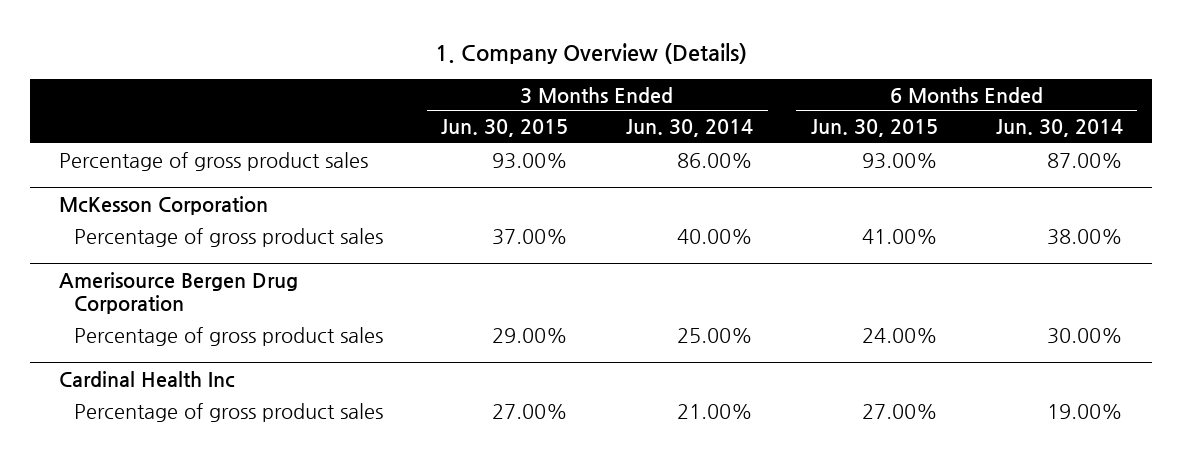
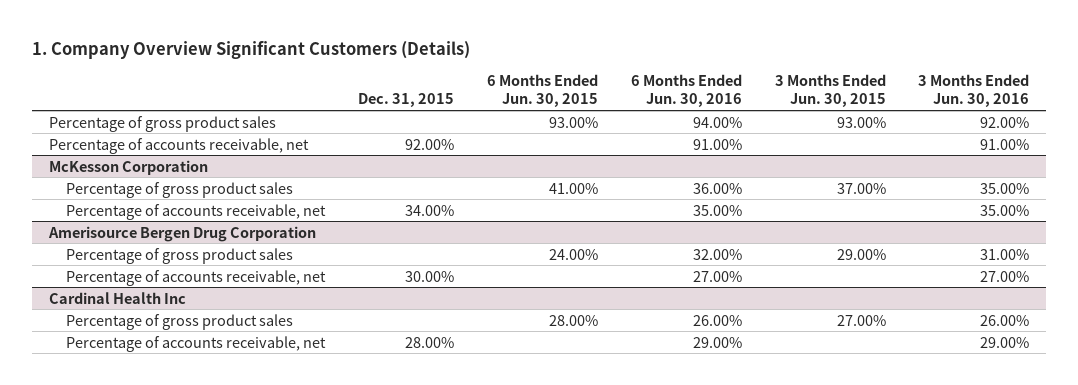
- 1. Company Overview (Details)
+ 1. Company Overview Significant Customers (Details)
- | 3 Months Ended Jun. 30, 2015 | 3 Months Ended Jun. 30, 2014 | 6 Months Ended Jun. 30, 2015 | 6 Months Ended Jun. 30, 2014
+ | Dec. 31, 2015 | 6 Months Ended Jun. 30, 2015 | 6 Months Ended Jun. 30, 2016 | 3 Months Ended Jun. 30, 2015 | 3 Months Ended Jun. 30, 2016
+ Percentage of accounts receivable, net | 92.00% | | 91.00% | | 91.00%
@ McKesson Corporation
+ Percentage of accounts receivable, net | 34.00% | | 35.00% | | 35.00%
@ Amerisource Bergen Drug Corporation
+ Percentage of accounts receivable, net | 30.00% | | 27.00% | | 27.00%
@ Cardinal Health Inc
- Percentage of gross product sales | 27.00% | 21.00% | 27.00% | 19.00%
+ Percentage of gross product sales | | 28.00% | 26.00% | 27.00% | 26.00%
+ Percentage of accounts receivable, net | 28.00% | | 29.00% | | 29.00%

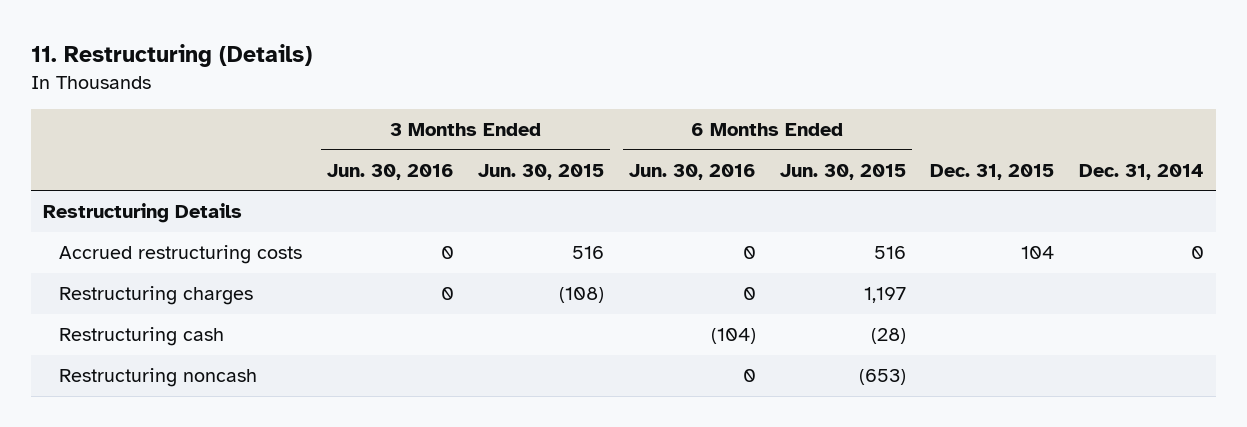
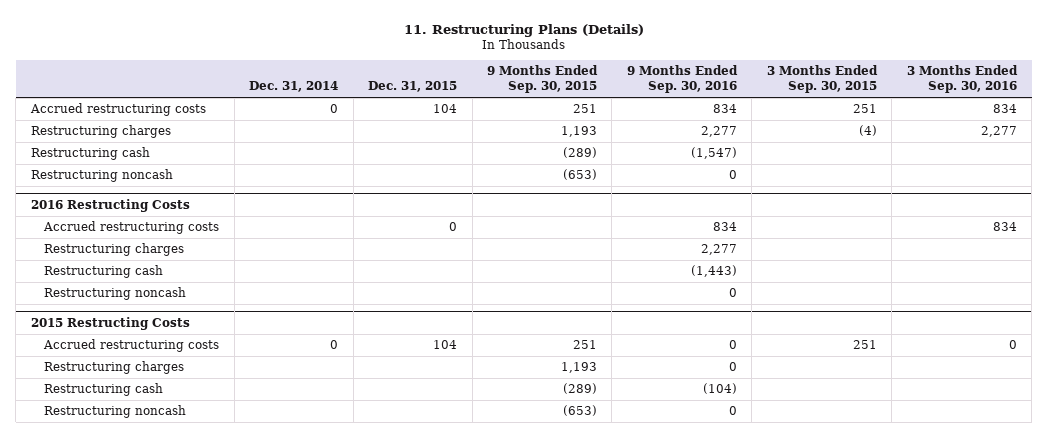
- 11. Restructuring (Details)
+ 11. Restructuring Plans (Details)
- | 3 Months Ended Jun. 30, 2016 | 3 Months Ended Jun. 30, 2015 | 6 Months Ended Jun. 30, 2016 | 6 Months Ended Jun. 30, 2015 | Dec. 31, 2015 | Dec. 31, 2014
+ | Dec. 31, 2014 | Dec. 31, 2015 | 9 Months Ended Sep. 30, 2015 | 9 Months Ended Sep. 30, 2016 | 3 Months Ended Sep. 30, 2015 | 3 Months Ended Sep. 30, 2016
- Restructuring Details
+ 2016 Restructing Costs
+ Accrued restructuring costs | | 0 | | 834 | | 834
+ Restructuring charges | | | | 2,277 | |
+ Restructuring cash | | | | (1,443) | |
+ Restructuring noncash | | | | 0 | |
+ 2015 Restructing Costs
+ Accrued restructuring costs | 0 | 104 | 251 | 0 | 251 | 0
+ Restructuring charges | | | 1,193 | 0 | |
+ Restructuring cash | | | (289) | (104) | |
+ Restructuring noncash | | | (653) | 0 | |

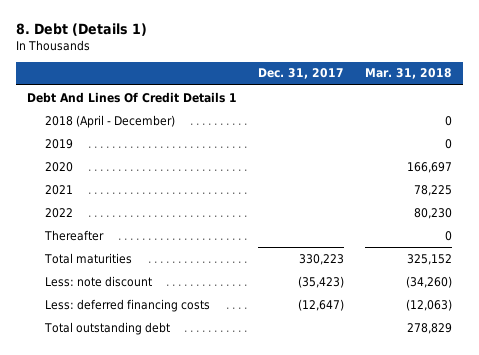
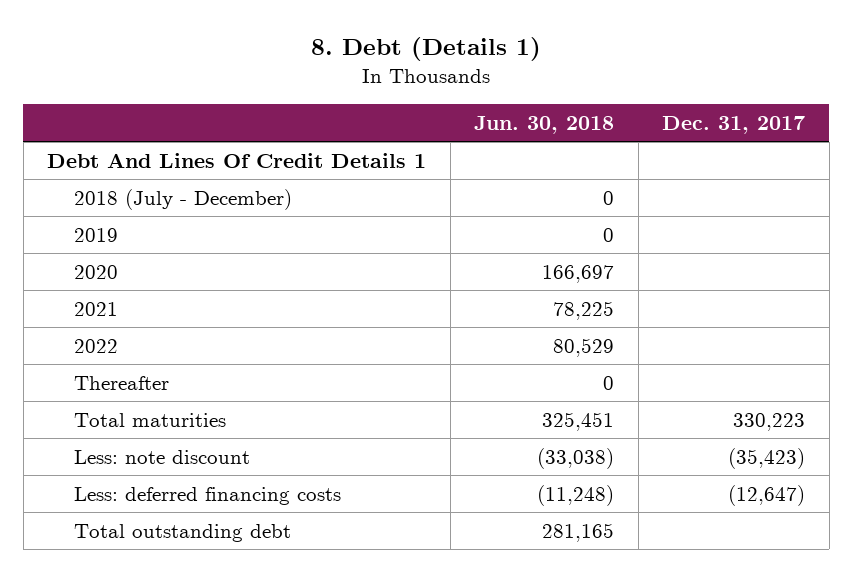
- | Dec. 31, 2017 | Mar. 31, 2018
+ | Jun. 30, 2018 | Dec. 31, 2017
- 2018 (April - December) | | 0
+ 2018 (July - December) | 0 |

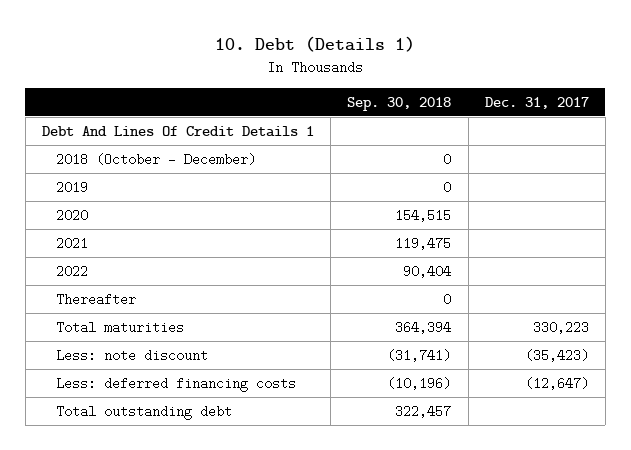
- 8. Debt (Details 1)
+ 10. Debt (Details 1)
- | Jun. 30, 2018 | Dec. 31, 2017
+ | Sep. 30, 2018 | Dec. 31, 2017
- 2018 (July - December) | 0 |
+ 2018 (October - December) | 0 |

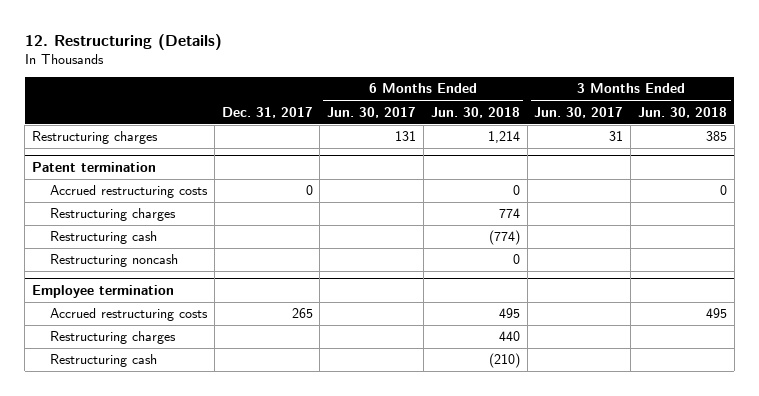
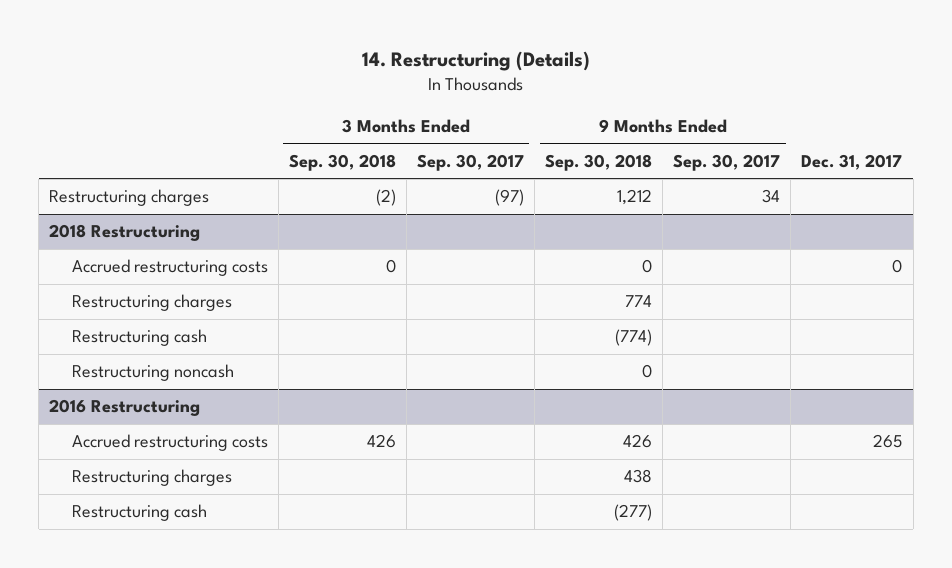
- 12. Restructuring (Details)
+ 14. Restructuring (Details)
- | Dec. 31, 2017 | 6 Months Ended Jun. 30, 2017 | 6 Months Ended Jun. 30, 2018 | 3 Months Ended Jun. 30, 2017 | 3 Months Ended Jun. 30, 2018
+ | 3 Months Ended Sep. 30, 2018 | 3 Months Ended Sep. 30, 2017 | 9 Months Ended Sep. 30, 2018 | 9 Months Ended Sep. 30, 2017 | Dec. 31, 2017
- Patent termination
+ 2018 Restructuring
- Employee termination
+ 2016 Restructuring

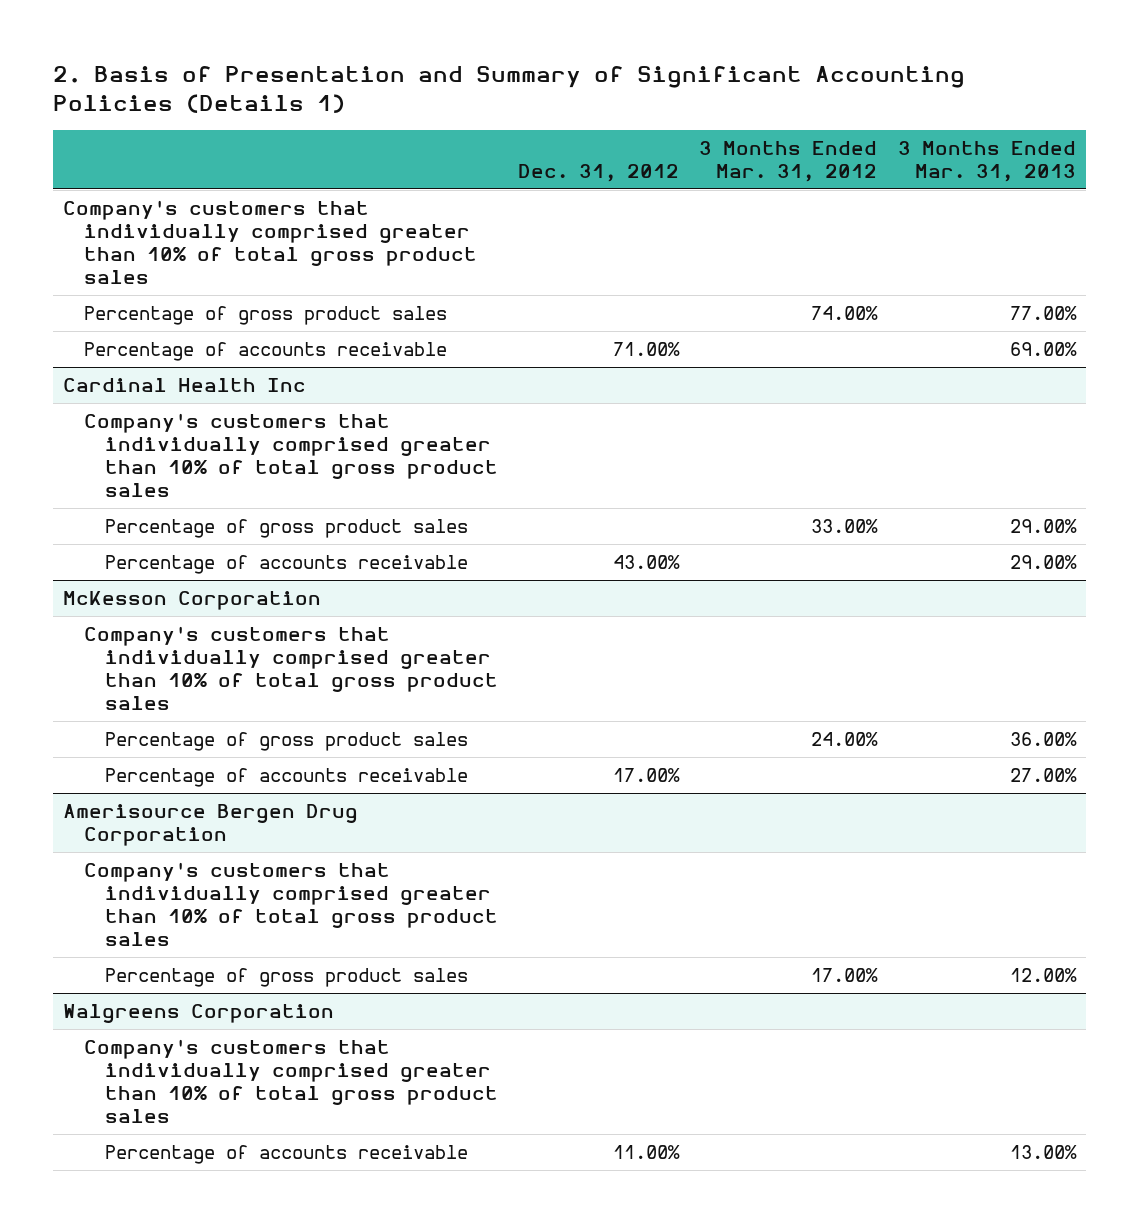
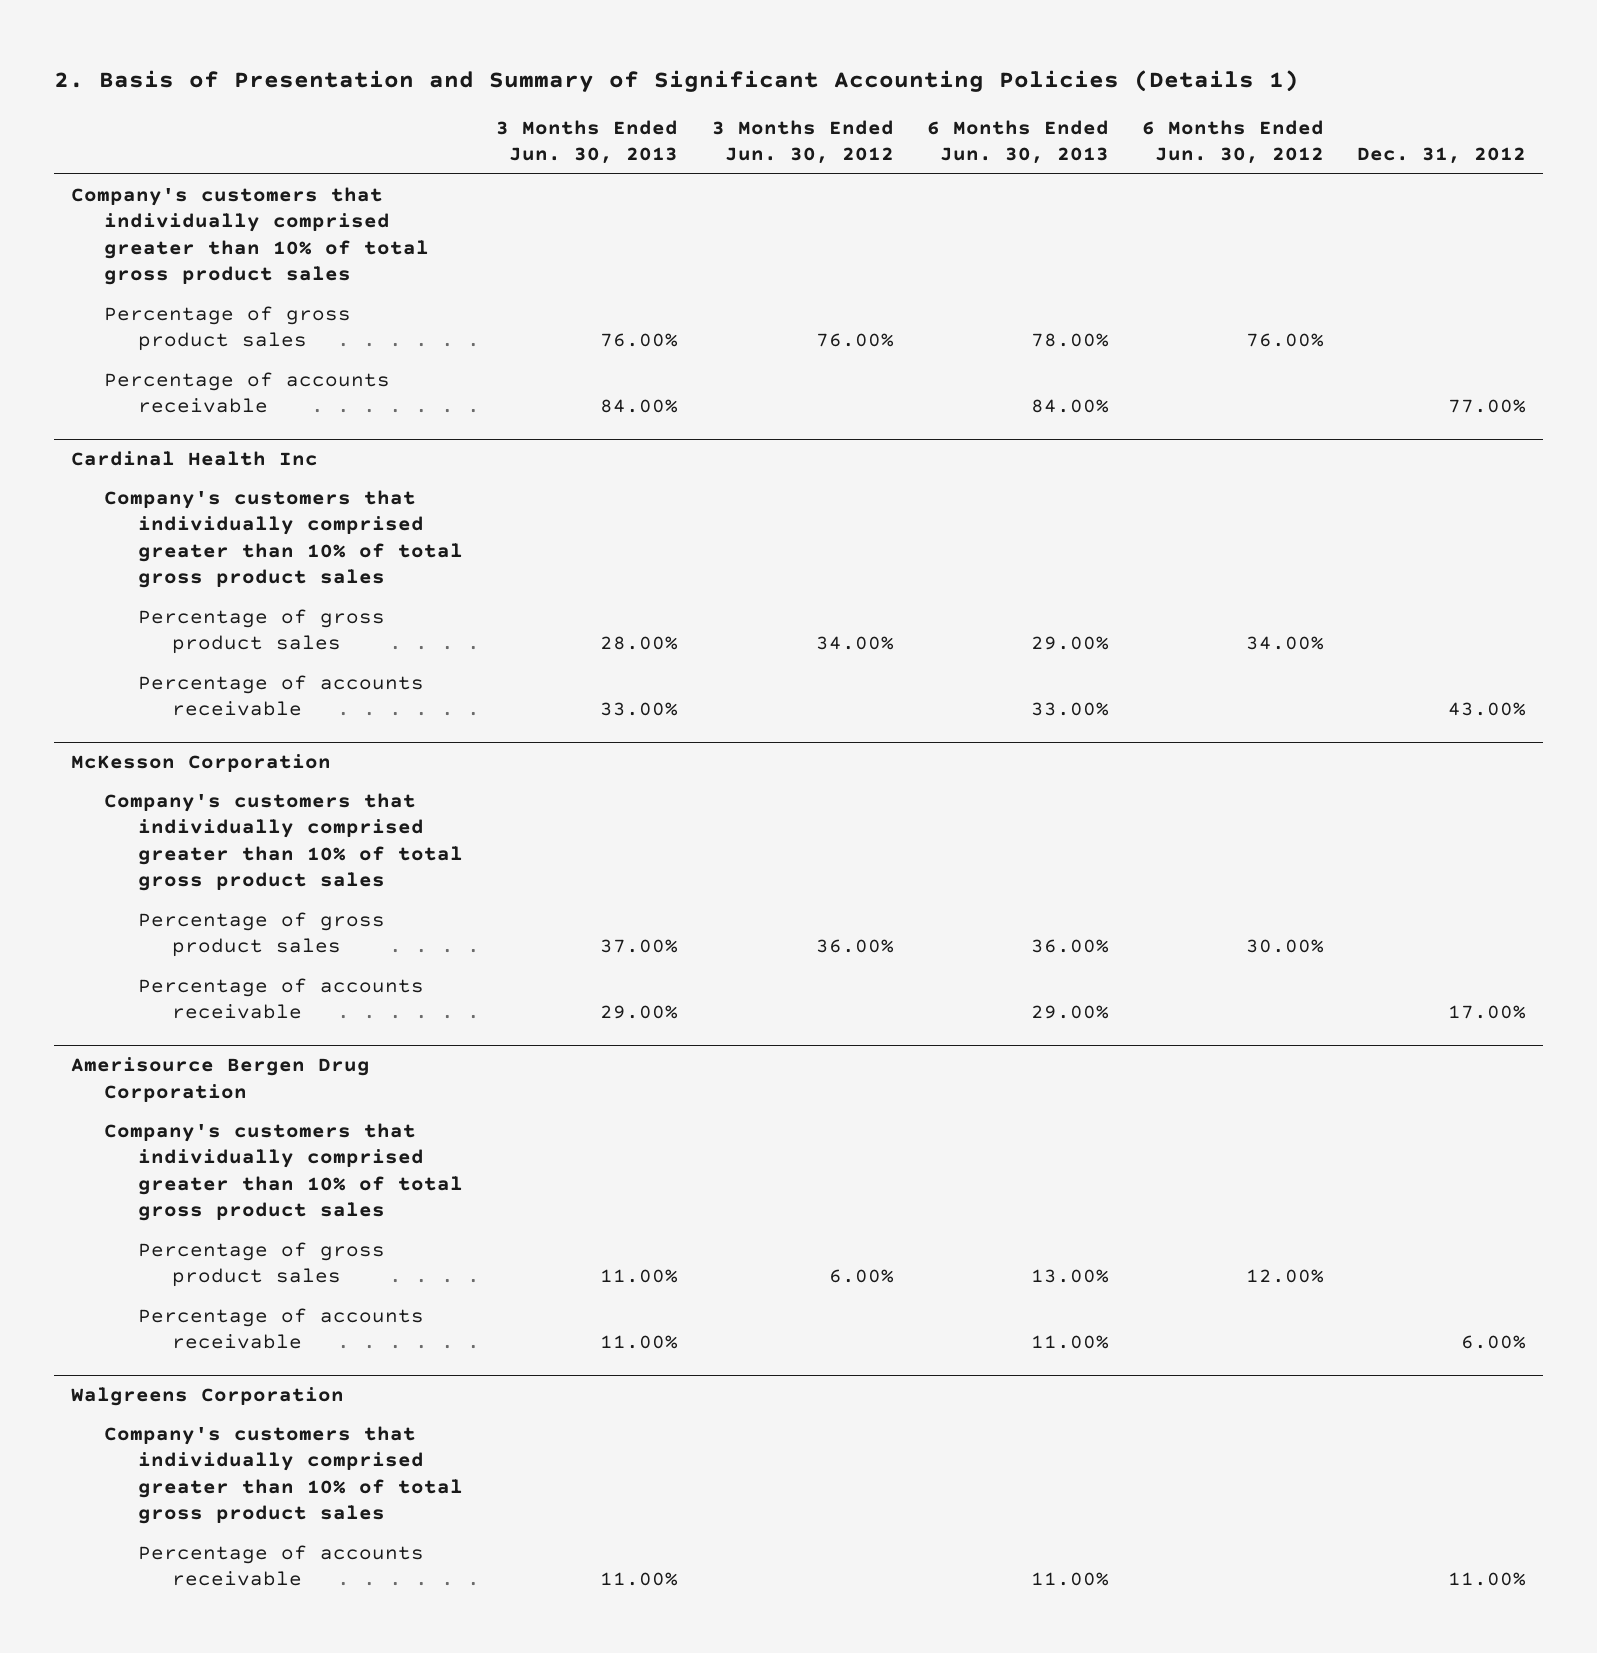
- | Dec. 31, 2012 | 3 Months Ended Mar. 31, 2012 | 3 Months Ended Mar. 31, 2013
+ | 3 Months Ended Jun. 30, 2013 | 3 Months Ended Jun. 30, 2012 | 6 Months Ended Jun. 30, 2013 | 6 Months Ended Jun. 30, 2012 | Dec. 31, 2012
- Percentage of accounts receivable | 71.00% | | 69.00%
+ Percentage of accounts receivable | 84.00% | | 84.00% | | 77.00%
@ Amerisource Bergen Drug Corporation
+ Percentage of accounts receivable | 11.00% | | 11.00% | | 6.00%

